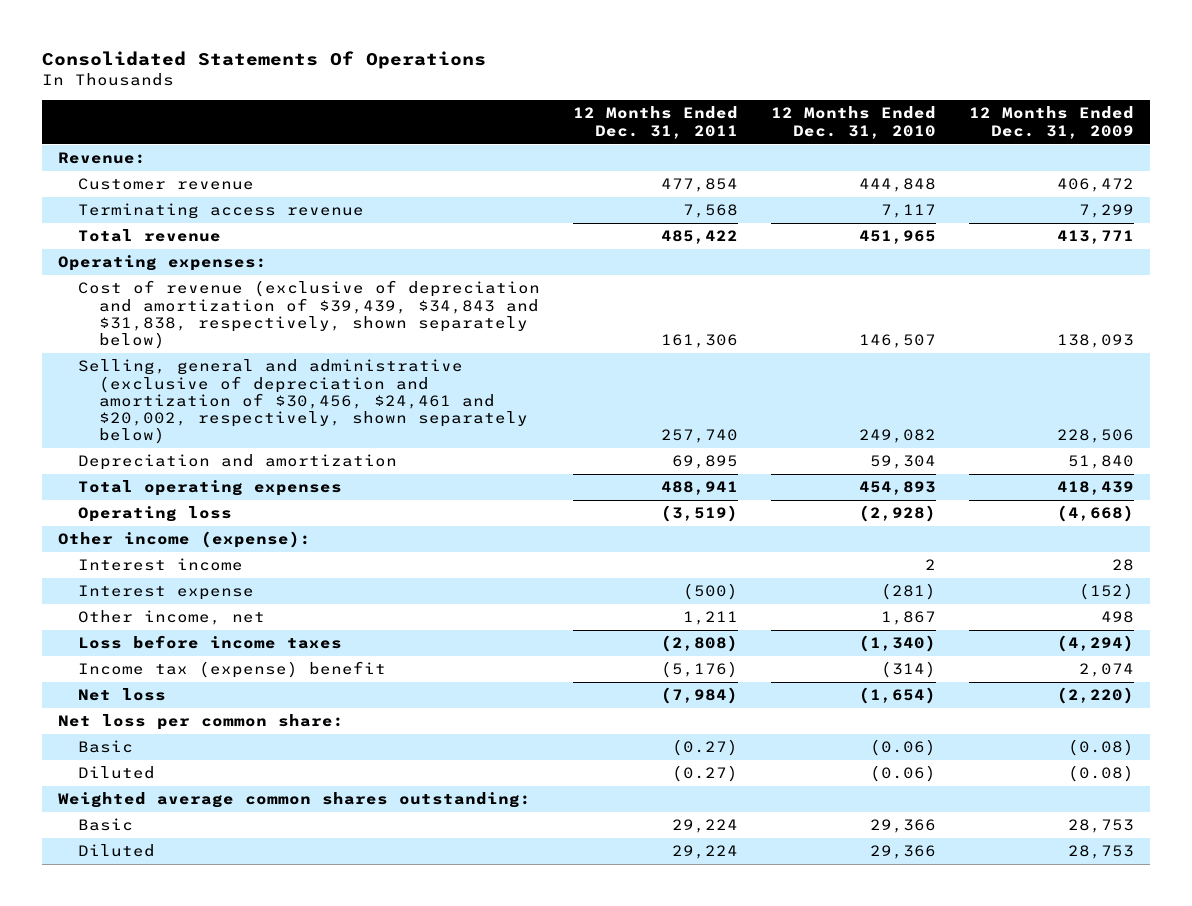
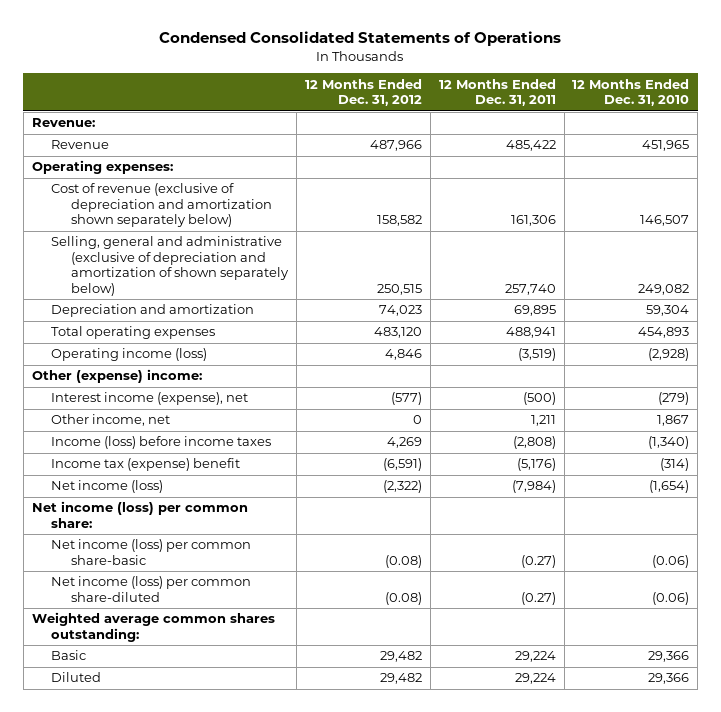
- Consolidated Statements Of Operations
+ Condensed Consolidated Statements of Operations
- | 12 Months Ended Dec. 31, 2011 | 12 Months Ended Dec. 31, 2010 | 12 Months Ended Dec. 31, 2009
+ | 12 Months Ended Dec. 31, 2012 | 12 Months Ended Dec. 31, 2011 | 12 Months Ended Dec. 31, 2010
- Customer revenue | 477,854 | 444,848 | 406,472
- Terminating access revenue | 7,568 | 7,117 | 7,299
- Total revenue | 485,422 | 451,965 | 413,771
+ Revenue | 487,966 | 485,422 | 451,965
- Cost of revenue (exclusive of depreciation and amortization of $39,439, $34,843 and $31,838, respectively, shown separately below) | 161,306 | 146,507 | 138,093
- Selling, general and administrative (exclusive of depreciation and amortization of $30,456, $24,461 and $20,002, respectively, shown separately below) | 257,740 | 249,082 | 228,506
+ Cost of revenue (exclusive of depreciation and amortization shown separately below) | 158,582 | 161,306 | 146,507
+ Selling, general and administrative (exclusive of depreciation and amortization of shown separately below) | 250,515 | 257,740 | 249,082
- Operating loss | (3,519) | (2,928) | (4,668)
- Other income (expense):
- Interest income | | 2 | 28
- Interest expense | (500) | (281) | (152)
+ Operating income (loss) | 4,846 | (3,519) | (2,928)
+ Other (expense) income:
+ Interest income (expense), net | (577) | (500) | (279)
- Loss before income taxes | (2,808) | (1,340) | (4,294)
+ Income (loss) before income taxes | 4,269 | (2,808) | (1,340)
- Net loss | (7,984) | (1,654) | (2,220)
- Net loss per common share:
- Basic | (0.27) | (0.06) | (0.08)
- Diluted | (0.27) | (0.06) | (0.08)
+ Net income (loss) | (2,322) | (7,984) | (1,654)
+ Net income (loss) per common share:
+ Net income (loss) per common share-basic | (0.08) | (0.27) | (0.06)
+ Net income (loss) per common share-diluted | (0.08) | (0.27) | (0.06)

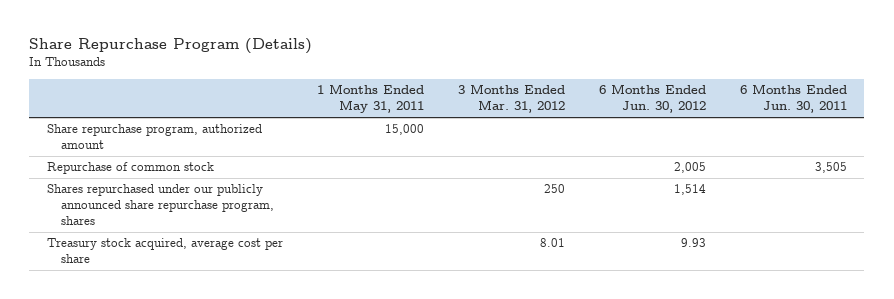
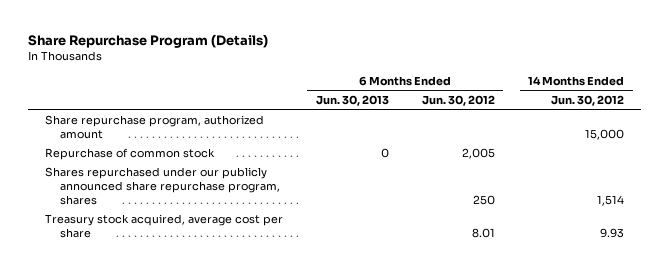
- | 1 Months Ended May 31, 2011 | 3 Months Ended Mar. 31, 2012 | 6 Months Ended Jun. 30, 2012 | 6 Months Ended Jun. 30, 2011
+ | 6 Months Ended Jun. 30, 2013 | 6 Months Ended Jun. 30, 2012 | 14 Months Ended Jun. 30, 2012
- Shares repurchased under our publicly announced share repurchase program, shares | | 250 | 1,514 |
- Treasury stock acquired, average cost per share | | 8.01 | 9.93 |
+ Shares repurchased under our publicly announced share repurchase program, shares | | 250 | 1,514
+ Treasury stock acquired, average cost per share | | 8.01 | 9.93

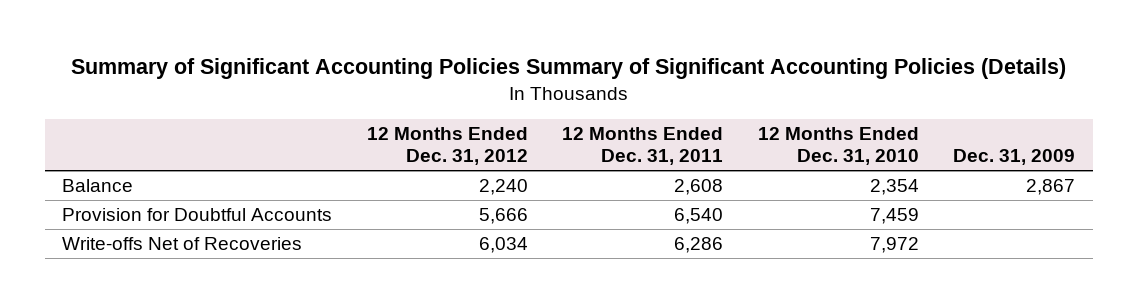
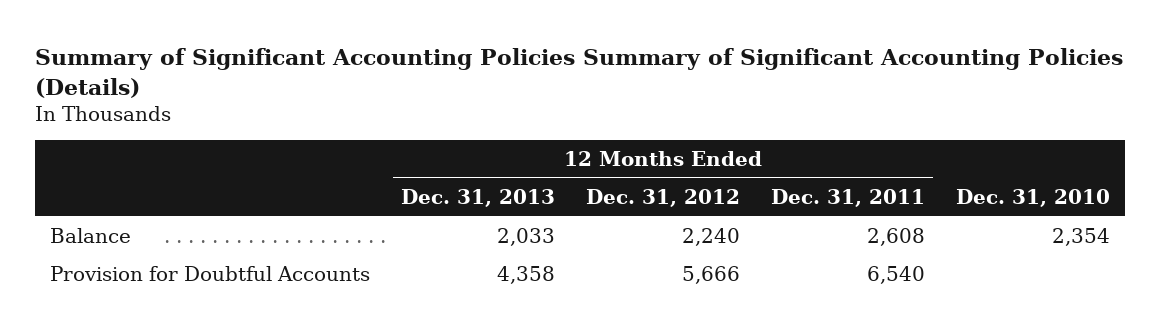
- | 12 Months Ended Dec. 31, 2012 | 12 Months Ended Dec. 31, 2011 | 12 Months Ended Dec. 31, 2010 | Dec. 31, 2009
+ | 12 Months Ended Dec. 31, 2013 | 12 Months Ended Dec. 31, 2012 | 12 Months Ended Dec. 31, 2011 | Dec. 31, 2010
- Write-offs Net of Recoveries | 6,034 | 6,286 | 7,972 |

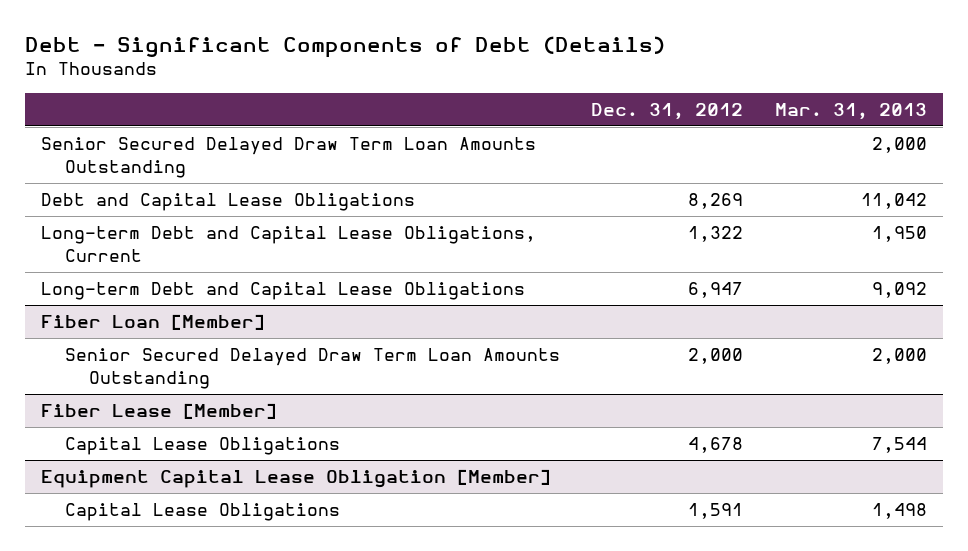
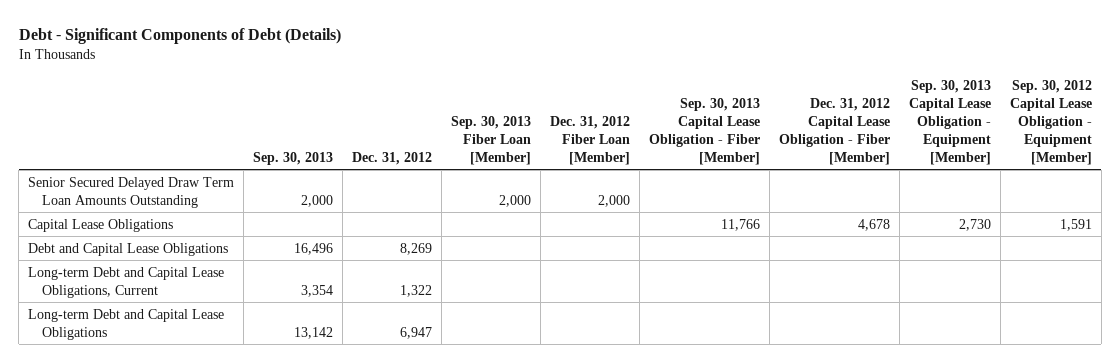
- | Dec. 31, 2012 | Mar. 31, 2013
+ | Sep. 30, 2013 | Dec. 31, 2012 | Sep. 30, 2013 Fiber Loan [Member] | Dec. 31, 2012 Fiber Loan [Member] | Sep. 30, 2013 Capital Lease Obligation - Fiber [Member] | Dec. 31, 2012 Capital Lease Obligation - Fiber [Member] | Sep. 30, 2013 Capital Lease Obligation - Equipment [Member] | Sep. 30, 2012 Capital Lease Obligation - Equipment [Member]
+ Capital Lease Obligations | | | | | 11,766 | 4,678 | 2,730 | 1,591
- Fiber Loan [Member]
- Senior Secured Delayed Draw Term Loan Amounts Outstanding | 2,000 | 2,000
- Fiber Lease [Member]
- Capital Lease Obligations | 4,678 | 7,544
- Equipment Capital Lease Obligation [Member]
- Capital Lease Obligations | 1,591 | 1,498

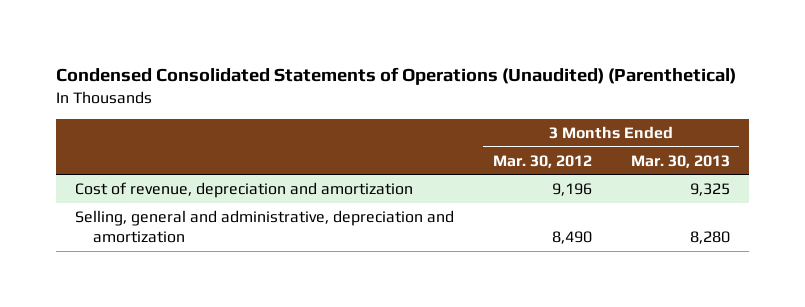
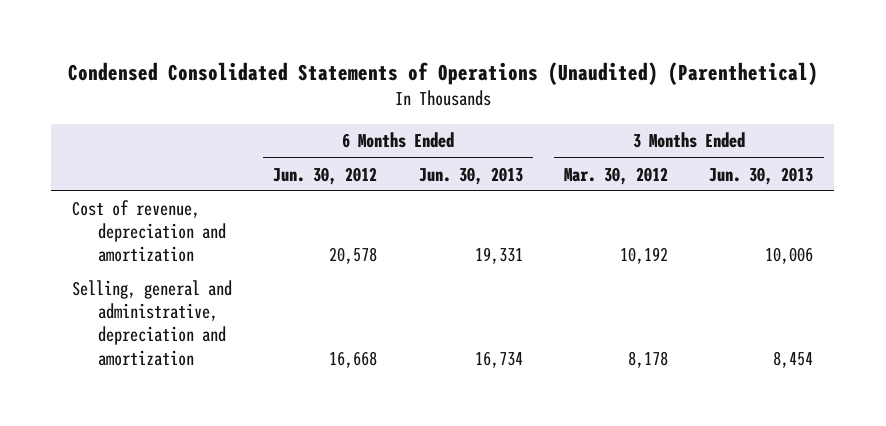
- | 3 Months Ended Mar. 30, 2012 | 3 Months Ended Mar. 30, 2013
+ | 6 Months Ended Jun. 30, 2012 | 6 Months Ended Jun. 30, 2013 | 3 Months Ended Mar. 30, 2012 | 3 Months Ended Jun. 30, 2013
- Cost of revenue, depreciation and amortization | 9,196 | 9,325
- Selling, general and administrative, depreciation and amortization | 8,490 | 8,280
+ Cost of revenue, depreciation and amortization | 20,578 | 19,331 | 10,192 | 10,006
+ Selling, general and administrative, depreciation and amortization | 16,668 | 16,734 | 8,178 | 8,454

